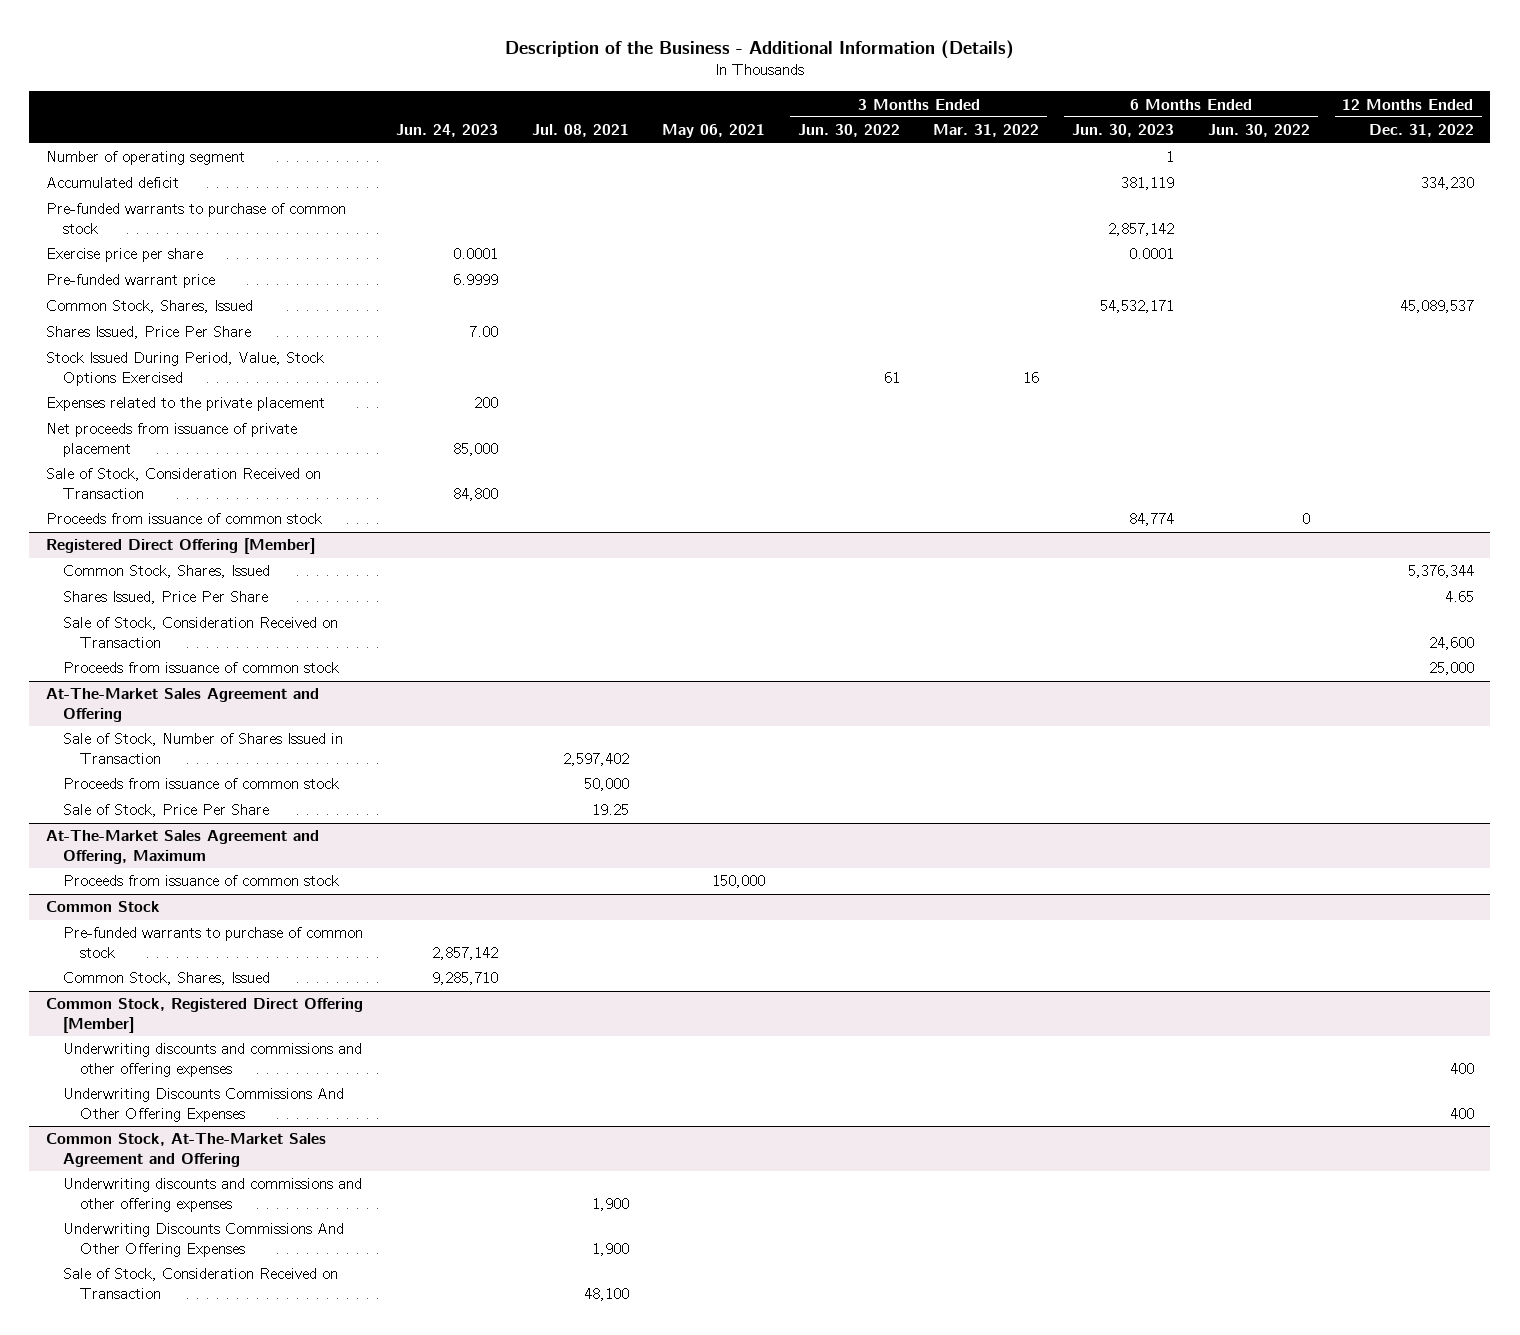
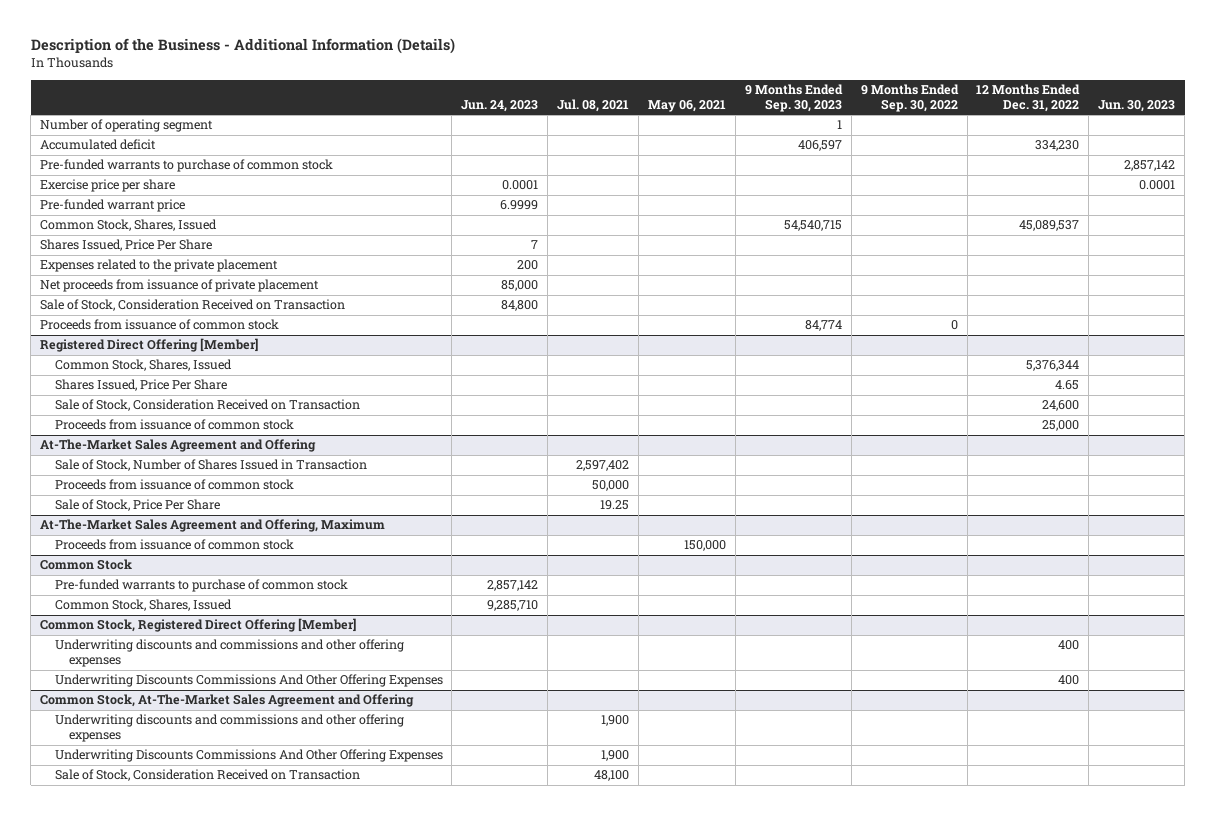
- | Jun. 24, 2023 | Jul. 08, 2021 | May 06, 2021 | 3 Months Ended Jun. 30, 2022 | 3 Months Ended Mar. 31, 2022 | 6 Months Ended Jun. 30, 2023 | 6 Months Ended Jun. 30, 2022 | 12 Months Ended Dec. 31, 2022
+ | Jun. 24, 2023 | Jul. 08, 2021 | May 06, 2021 | 9 Months Ended Sep. 30, 2023 | 9 Months Ended Sep. 30, 2022 | 12 Months Ended Dec. 31, 2022 | Jun. 30, 2023
- Shares Issued, Price Per Share | 7.00 | | | | | | |
- Stock Issued During Period, Value, Stock Options Exercised | | | | 61 | 16 | | |
+ Shares Issued, Price Per Share | 7 | | | | | |

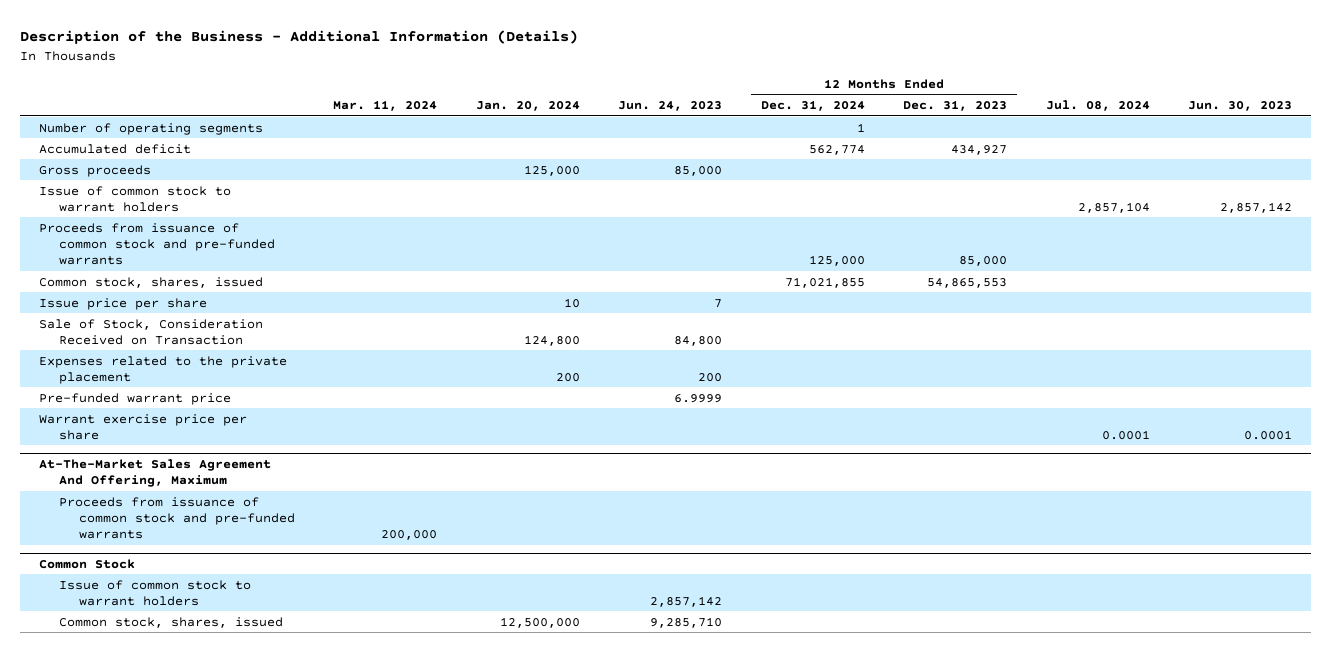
- | Jun. 24, 2023 | Jul. 08, 2021 | May 06, 2021 | 9 Months Ended Sep. 30, 2023 | 9 Months Ended Sep. 30, 2022 | 12 Months Ended Dec. 31, 2022 | Jun. 30, 2023
+ | Mar. 11, 2024 | Jan. 20, 2024 | Jun. 24, 2023 | 12 Months Ended Dec. 31, 2024 | 12 Months Ended Dec. 31, 2023 | Jul. 08, 2024 | Jun. 30, 2023
- Number of operating segment | | | | 1 | | |
+ Number of operating segments | | | | 1 | | |
- Pre-funded warrants to purchase of common stock | | | | | | | 2,857,142
- Exercise price per share | 0.0001 | | | | | | 0.0001
- Common Stock, Shares, Issued | | | | 54,540,715 | | 45,089,537 |
- Shares Issued, Price Per Share | 7 | | | | | |
- Net proceeds from issuance of private placement | 85,000 | | | | | |
+ Gross proceeds | | 125,000 | 85,000 | | | |
+ Issue of common stock to warrant holders | | | | | | 2,857,104 | 2,857,142
+ Proceeds from issuance of common stock and pre-funded warrants | | | | 125,000 | 85,000 | |
+ Common stock, shares, issued | | | | 71,021,855 | 54,865,553 | |
+ Issue price per share | | 10 | 7 | | | |
- Proceeds from issuance of common stock | | | | 84,774 | 0 | |
- Registered Direct Offering [Member]
- Common Stock, Shares, Issued | | | | | | 5,376,344 |
- Shares Issued, Price Per Share | | | | | | 4.65 |
- Sale of Stock, Consideration Received on Transaction | | | | | | 24,600 |
- Proceeds from issuance of common stock | | | | | | 25,000 |
- At-The-Market Sales Agreement and Offering
- Sale of Stock, Number of Shares Issued in Transaction | | 2,597,402 | | | | |
- Proceeds from issuance of common stock | | 50,000 | | | | |
- Sale of Stock, Price Per Share | | 19.25 | | | | |
- At-The-Market Sales Agreement and Offering, Maximum
- Proceeds from issuance of common stock | | | 150,000 | | | |
moved down: Expenses related to the private placement | | 200 | 200 | | | |
moved down: Pre-funded warrant price | | | 6.9999 | | | |
+ Warrant exercise price per share | | | | | | 0.0001 | 0.0001
+ At-The-Market Sales Agreement And Offering, Maximum
+ Proceeds from issuance of common stock and pre-funded warrants | 200,000 | | | | | |
@ Common Stock
- Pre-funded warrants to purchase of common stock | 2,857,142 | | | | | |
- Common Stock, Shares, Issued | 9,285,710 | | | | | |
- Common Stock, Registered Direct Offering [Member]
- Underwriting discounts and commissions and other offering expenses | | | | | | 400 |
- Underwriting Discounts Commissions And Other Offering Expenses | | | | | | 400 |
- Common Stock, At-The-Market Sales Agreement and Offering
- Underwriting discounts and commissions and other offering expenses | | 1,900 | | | | |
- Underwriting Discounts Commissions And Other Offering Expenses | | 1,900 | | | | |
- Sale of Stock, Consideration Received on Transaction | | 48,100 | | | | |
@ Common Stock
+ Issue of common stock to warrant holders | | | 2,857,142 | | | |
+ Common stock, shares, issued | | 12,500,000 | 9,285,710 | | | |

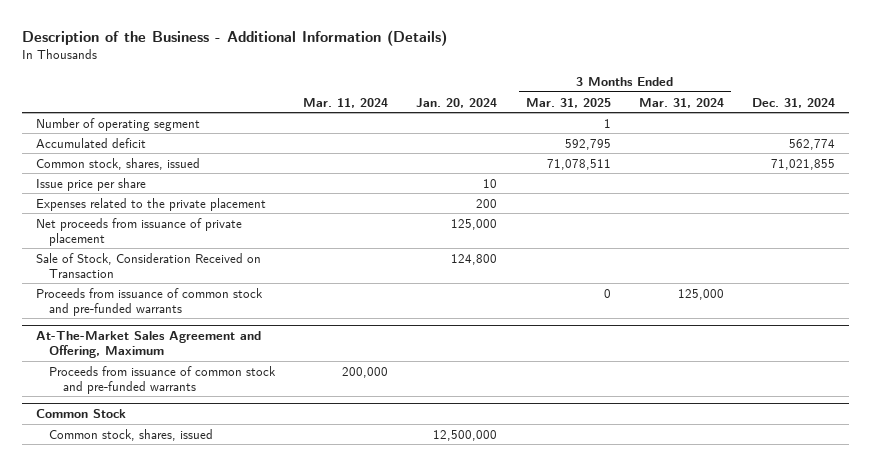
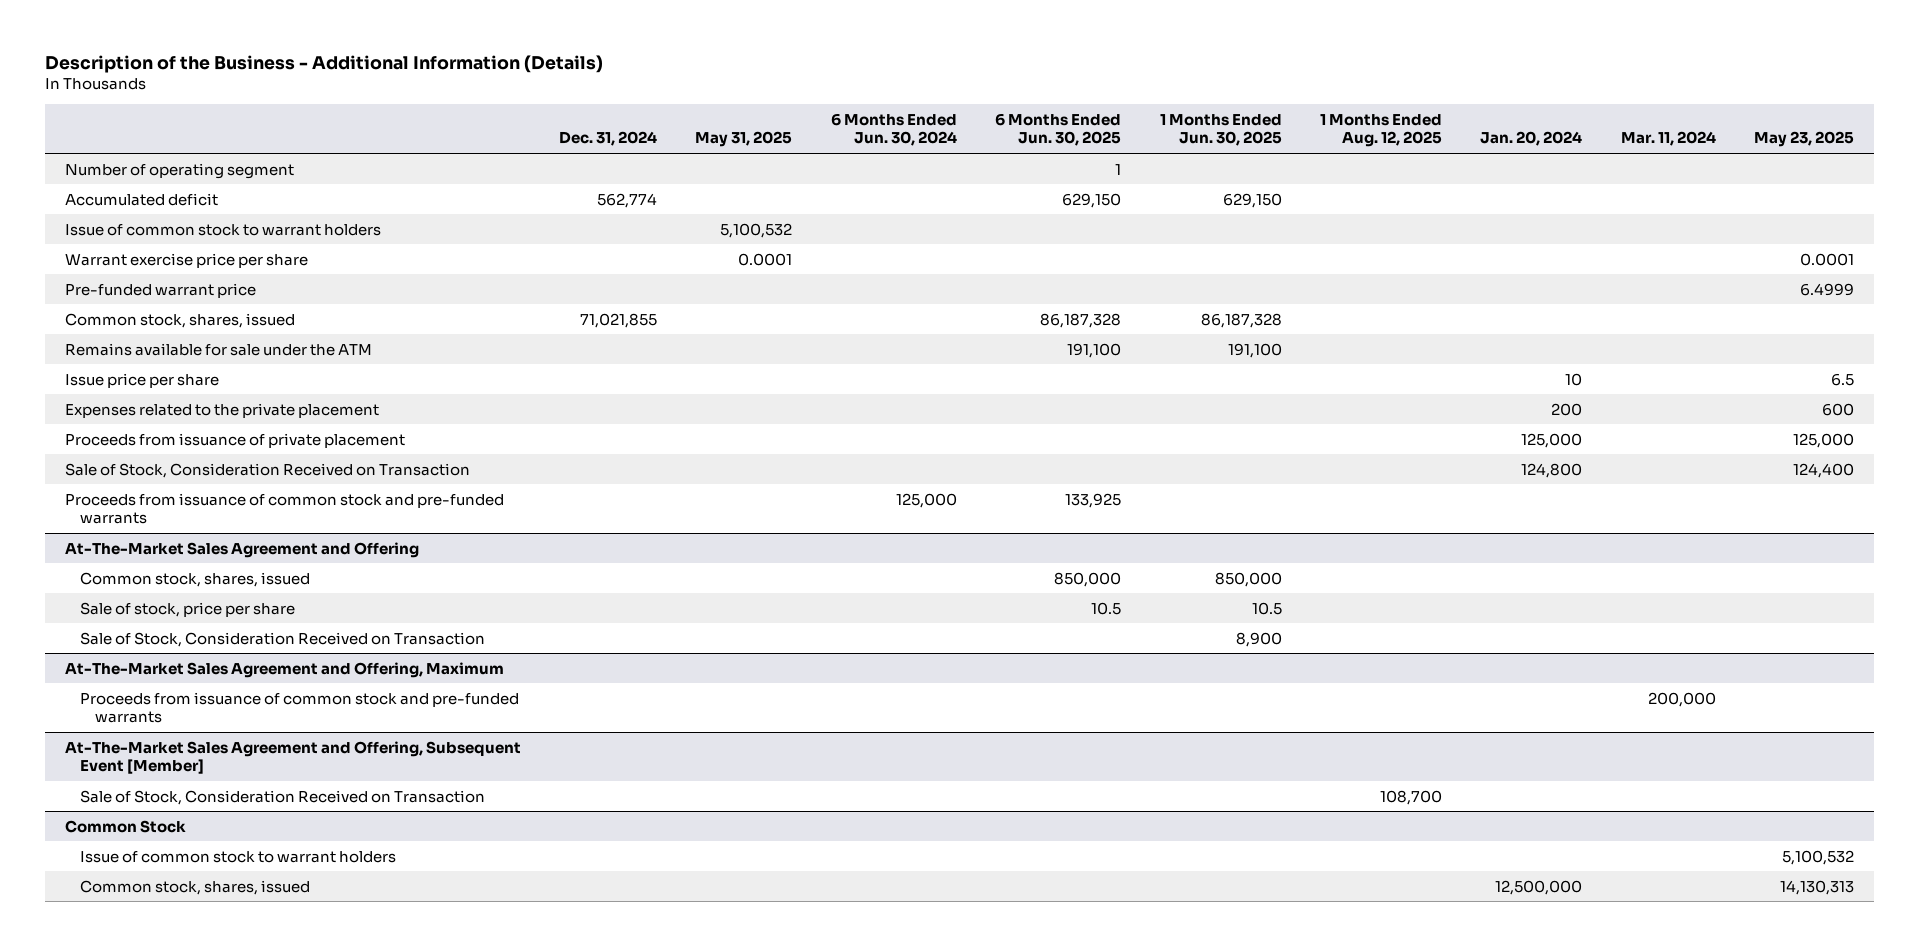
- | Mar. 11, 2024 | Jan. 20, 2024 | 3 Months Ended Mar. 31, 2025 | 3 Months Ended Mar. 31, 2024 | Dec. 31, 2024
+ | Dec. 31, 2024 | May 31, 2025 | 6 Months Ended Jun. 30, 2024 | 6 Months Ended Jun. 30, 2025 | 1 Months Ended Jun. 30, 2025 | 1 Months Ended Aug. 12, 2025 | Jan. 20, 2024 | Mar. 11, 2024 | May 23, 2025
+ Issue of common stock to warrant holders | | 5,100,532 | | | | | | |
+ Warrant exercise price per share | | 0.0001 | | | | | | | 0.0001
+ Pre-funded warrant price | | | | | | | | | 6.4999
+ Remains available for sale under the ATM | | | | 191,100 | 191,100 | | | |
- Net proceeds from issuance of private placement | | 125,000 | | |
+ Proceeds from issuance of private placement | | | | | | | 125,000 | | 125,000
+ At-The-Market Sales Agreement and Offering
+ Common stock, shares, issued | | | | 850,000 | 850,000 | | | |
+ Sale of stock, price per share | | | | 10.5 | 10.5 | | | |
+ Sale of Stock, Consideration Received on Transaction | | | | | 8,900 | | | |
+ At-The-Market Sales Agreement and Offering, Subsequent Event [Member]
+ Sale of Stock, Consideration Received on Transaction | | | | | | 108,700 | | |
@ Common Stock
+ Issue of common stock to warrant holders | | | | | | | | | 5,100,532

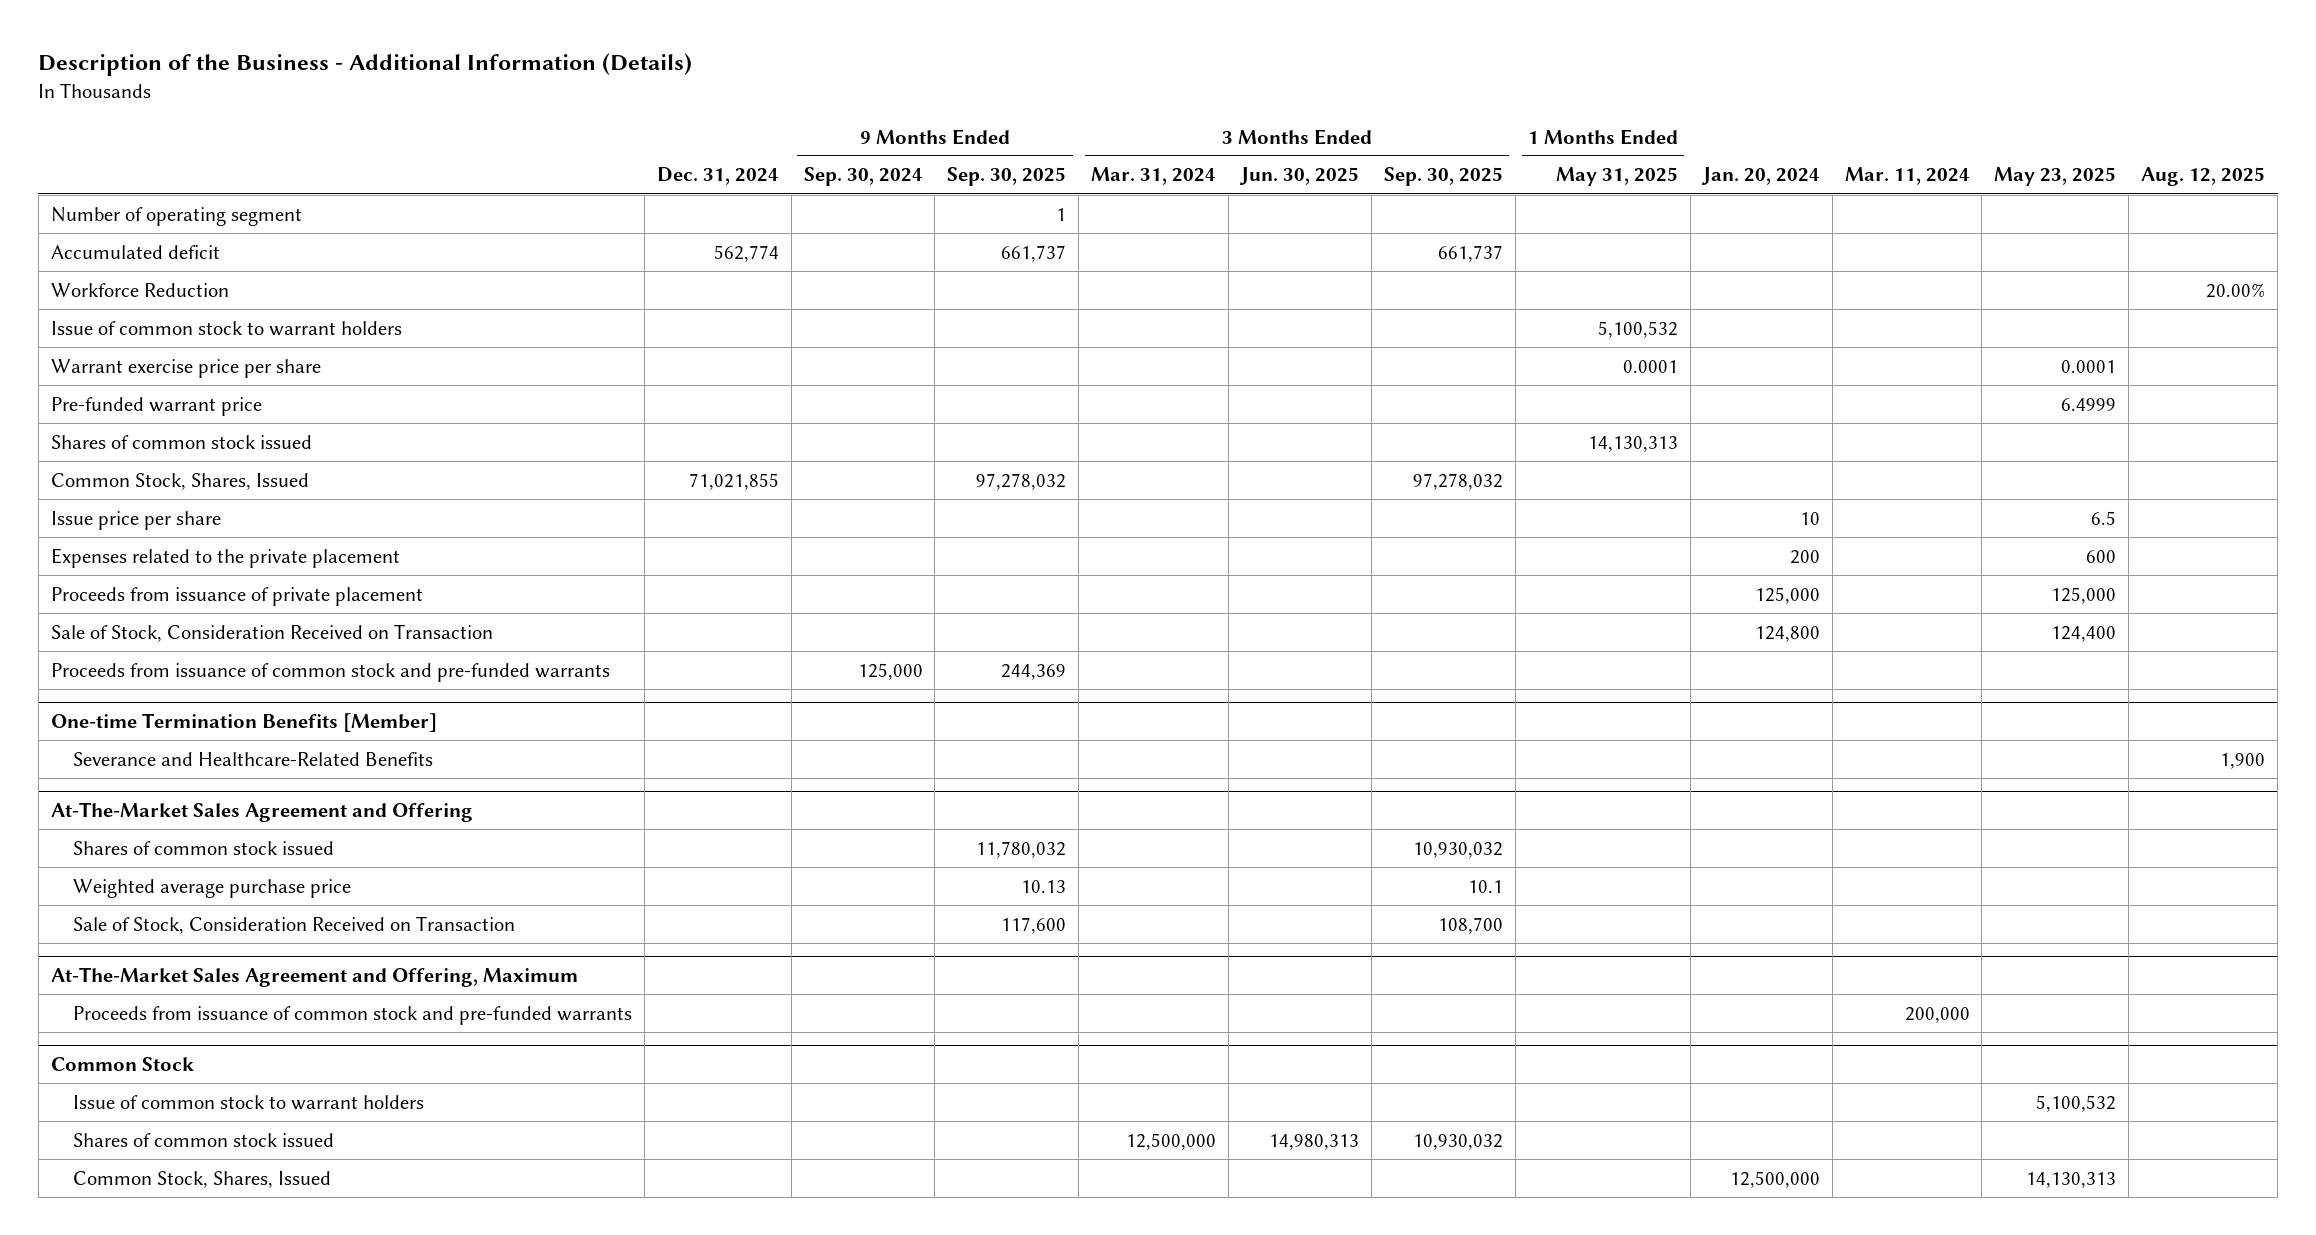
- | Dec. 31, 2024 | May 31, 2025 | 6 Months Ended Jun. 30, 2024 | 6 Months Ended Jun. 30, 2025 | 1 Months Ended Jun. 30, 2025 | 1 Months Ended Aug. 12, 2025 | Jan. 20, 2024 | Mar. 11, 2024 | May 23, 2025
+ | Dec. 31, 2024 | 9 Months Ended Sep. 30, 2024 | 9 Months Ended Sep. 30, 2025 | 3 Months Ended Mar. 31, 2024 | 3 Months Ended Jun. 30, 2025 | 3 Months Ended Sep. 30, 2025 | 1 Months Ended May 31, 2025 | Jan. 20, 2024 | Mar. 11, 2024 | May 23, 2025 | Aug. 12, 2025
+ Workforce Reduction | | | | | | | | | | | 20.00%
- Common stock, shares, issued | 71,021,855 | | | 86,187,328 | 86,187,328 | | | |
- Remains available for sale under the ATM | | | | 191,100 | 191,100 | | | |
+ Shares of common stock issued | | | | | | | 14,130,313 | | | |
+ Common Stock, Shares, Issued | 71,021,855 | | 97,278,032 | | | 97,278,032 | | | | |
+ One-time Termination Benefits [Member]
+ Severance and Healthcare-Related Benefits | | | | | | | | | | | 1,900
@ At-The-Market Sales Agreement and Offering
- Common stock, shares, issued | | | | 850,000 | 850,000 | | | |
- Sale of stock, price per share | | | | 10.5 | 10.5 | | | |
+ Shares of common stock issued | | | 11,780,032 | | | 10,930,032 | | | | |
+ Weighted average purchase price | | | 10.13 | | | 10.1 | | | | |
- At-The-Market Sales Agreement and Offering, Subsequent Event [Member]
- Sale of Stock, Consideration Received on Transaction | | | | | | 108,700 | | |
@ Common Stock
- Common stock, shares, issued | | | | | | | 12,500,000 | | 14,130,313
+ Shares of common stock issued | | | | 12,500,000 | 14,980,313 | 10,930,032 | | | | |
+ Common Stock, Shares, Issued | | | | | | | | 12,500,000 | | 14,130,313 |

